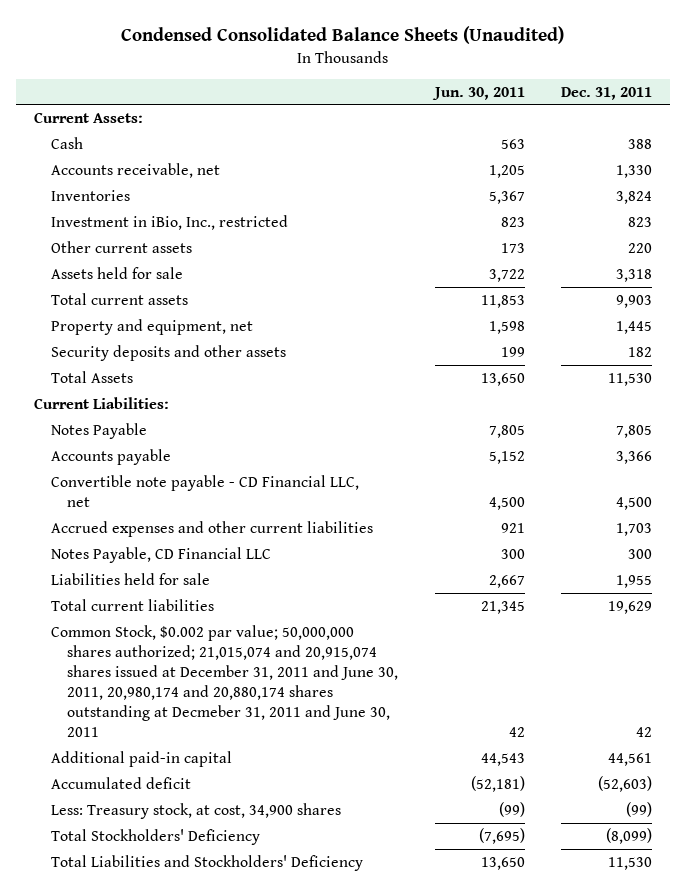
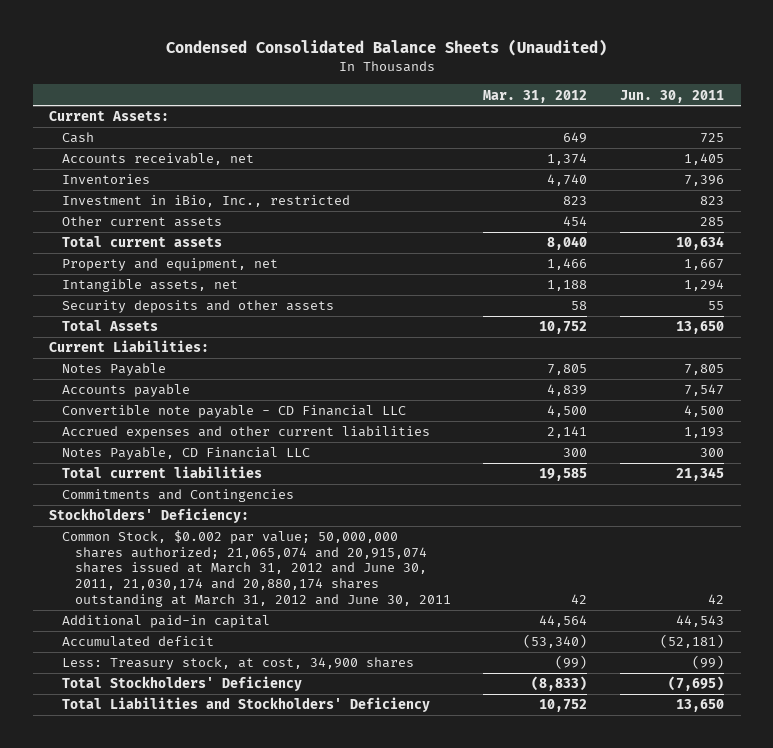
- | Jun. 30, 2011 | Dec. 31, 2011
+ | Mar. 31, 2012 | Jun. 30, 2011
- Cash | 563 | 388
- Accounts receivable, net | 1,205 | 1,330
- Inventories | 5,367 | 3,824
+ Cash | 649 | 725
+ Accounts receivable, net | 1,374 | 1,405
+ Inventories | 4,740 | 7,396
- Other current assets | 173 | 220
- Assets held for sale | 3,722 | 3,318
- Total current assets | 11,853 | 9,903
- Property and equipment, net | 1,598 | 1,445
- Security deposits and other assets | 199 | 182
+ Other current assets | 454 | 285
+ Total current assets | 8,040 | 10,634
+ Property and equipment, net | 1,466 | 1,667
+ Intangible assets, net | 1,188 | 1,294
+ Security deposits and other assets | 58 | 55
- Accounts payable | 5,152 | 3,366
- Convertible note payable - CD Financial LLC, net | 4,500 | 4,500
- Accrued expenses and other current liabilities | 921 | 1,703
+ Accounts payable | 4,839 | 7,547
+ Convertible note payable - CD Financial LLC | 4,500 | 4,500
+ Accrued expenses and other current liabilities | 2,141 | 1,193
- Liabilities held for sale | 2,667 | 1,955
- Common Stock, $0.002 par value; 50,000,000 shares authorized; 21,015,074 and 20,915,074 shares issued at December 31, 2011 and June 30, 2011, 20,980,174 and 20,880,174 shares outstanding at Decmeber 31, 2011 and June 30, 2011 | 42 | 42
+ Commitments and Contingencies
+ Stockholders' Deficiency:
+ Common Stock, $0.002 par value; 50,000,000 shares authorized; 21,065,074 and 20,915,074 shares issued at March 31, 2012 and June 30, 2011, 21,030,174 and 20,880,174 shares outstanding at March 31, 2012 and June 30, 2011 | 42 | 42

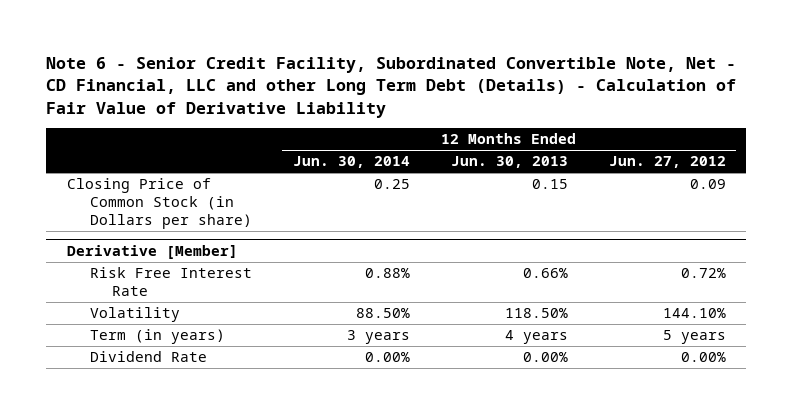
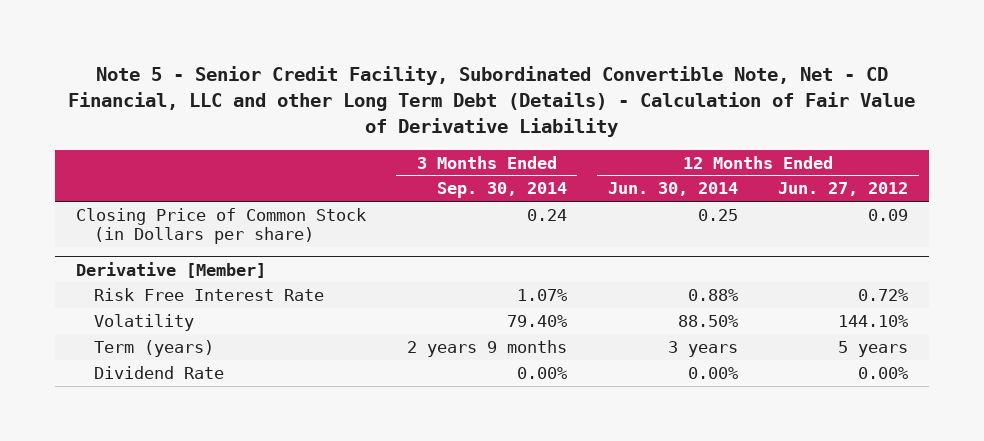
- Note 6 - Senior Credit Facility, Subordinated Convertible Note, Net - CD Financial, LLC and other Long Term Debt (Details) - Calculation of Fair Value of Derivative Liability
+ Note 5 - Senior Credit Facility, Subordinated Convertible Note, Net - CD Financial, LLC and other Long Term Debt (Details) - Calculation of Fair Value of Derivative Liability
- | 12 Months Ended Jun. 30, 2014 | 12 Months Ended Jun. 30, 2013 | 12 Months Ended Jun. 27, 2012
+ | 3 Months Ended Sep. 30, 2014 | 12 Months Ended Jun. 30, 2014 | 12 Months Ended Jun. 27, 2012
@ Derivative [Member]
- Term (in years) | 3 years | 4 years | 5 years
+ Term (years) | 2 years 9 months | 3 years | 5 years

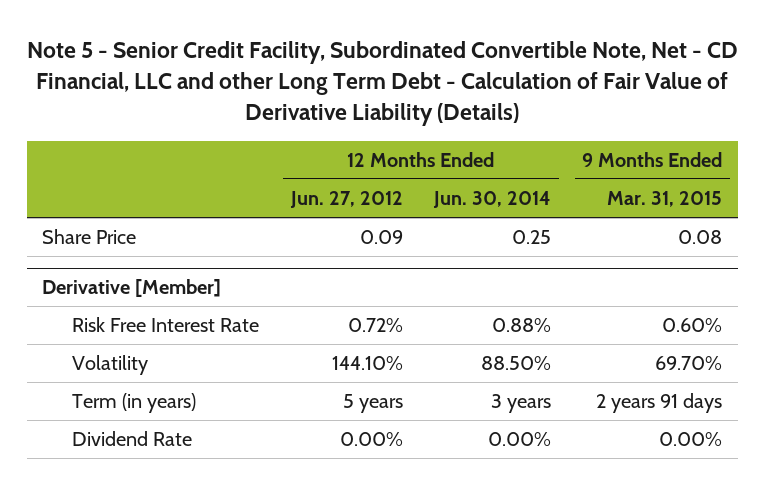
- Note 5 - Senior Credit Facility, Subordinated Convertible Note, Net - CD Financial, LLC and other Long Term Debt (Details) - Calculation of Fair Value of Derivative Liability
+ Note 5 - Senior Credit Facility, Subordinated Convertible Note, Net - CD Financial, LLC and other Long Term Debt - Calculation of Fair Value of Derivative Liability (Details)
- | 3 Months Ended Sep. 30, 2014 | 12 Months Ended Jun. 30, 2014 | 12 Months Ended Jun. 27, 2012
+ | 12 Months Ended Jun. 27, 2012 | 12 Months Ended Jun. 30, 2014 | 9 Months Ended Mar. 31, 2015
- Closing Price of Common Stock (in Dollars per share) | 0.24 | 0.25 | 0.09
+ Share Price | 0.09 | 0.25 | 0.08
@ Derivative [Member]
- Term (years) | 2 years 9 months | 3 years | 5 years
+ Term (in years) | 5 years | 3 years | 2 years 91 days

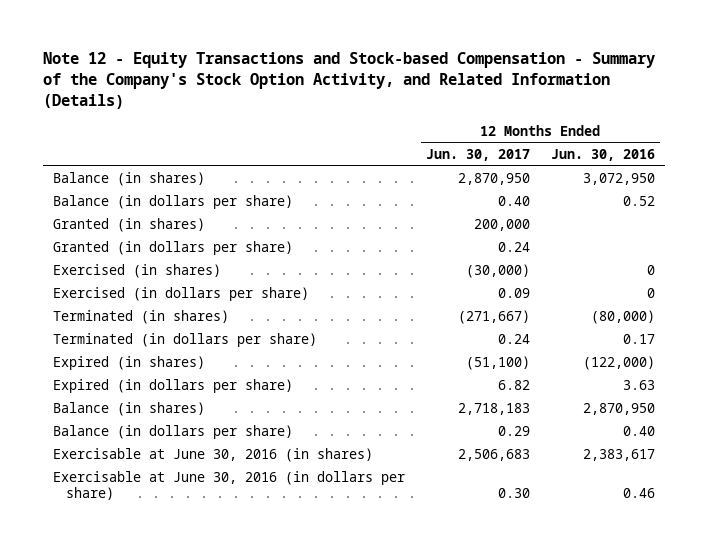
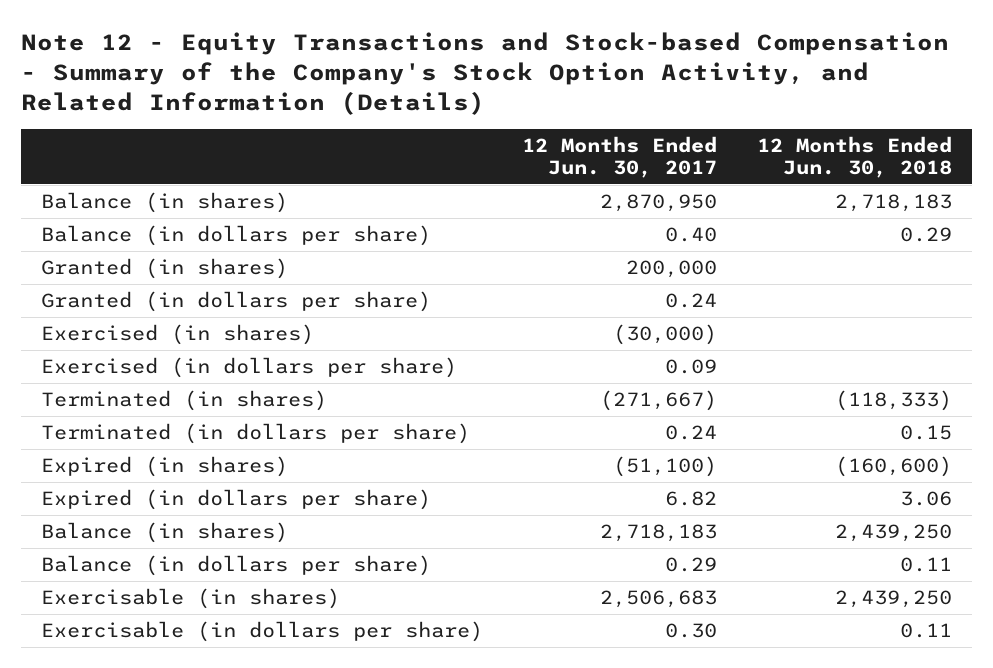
- | 12 Months Ended Jun. 30, 2017 | 12 Months Ended Jun. 30, 2016
+ | 12 Months Ended Jun. 30, 2017 | 12 Months Ended Jun. 30, 2018
- Exercisable at June 30, 2016 (in shares) | 2,506,683 | 2,383,617
- Exercisable at June 30, 2016 (in dollars per share) | 0.30 | 0.46
+ Exercisable (in shares) | 2,506,683 | 2,439,250
+ Exercisable (in dollars per share) | 0.30 | 0.11

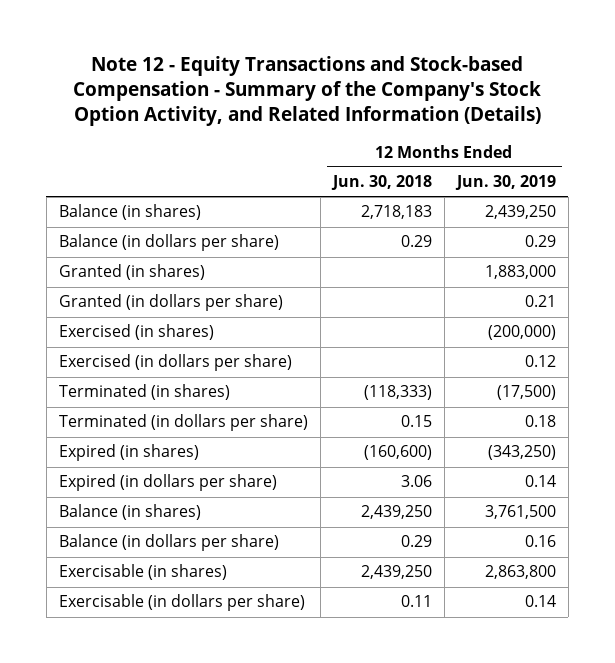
- | 12 Months Ended Jun. 30, 2017 | 12 Months Ended Jun. 30, 2018
+ | 12 Months Ended Jun. 30, 2018 | 12 Months Ended Jun. 30, 2019
- Balance (in dollars per share) | 0.29 | 0.11
+ Balance (in dollars per share) | 0.29 | 0.16

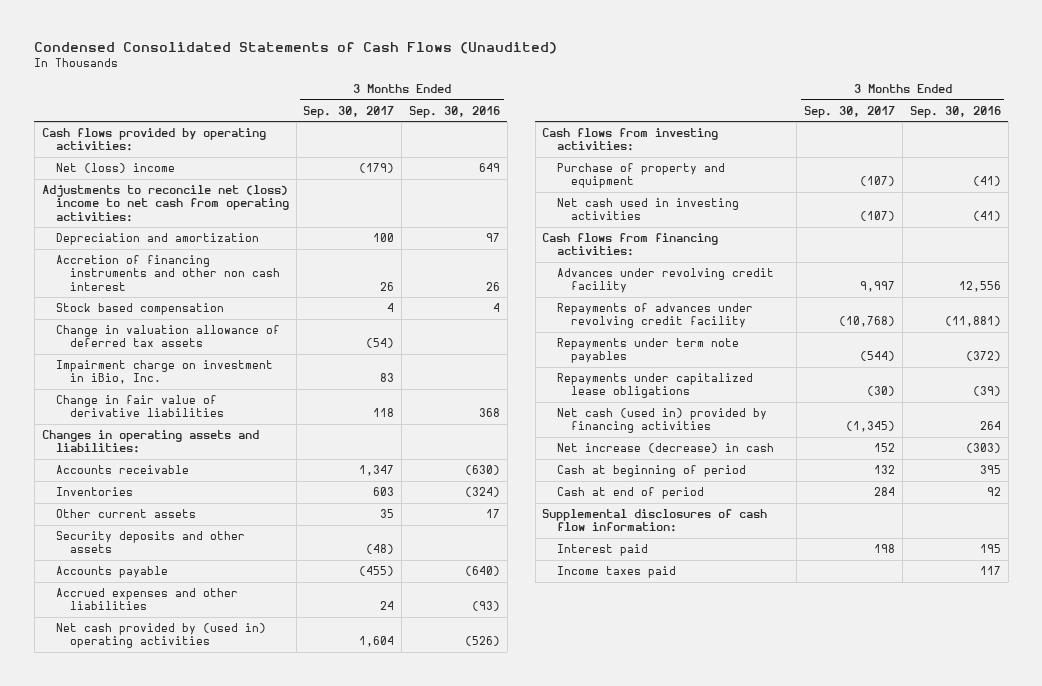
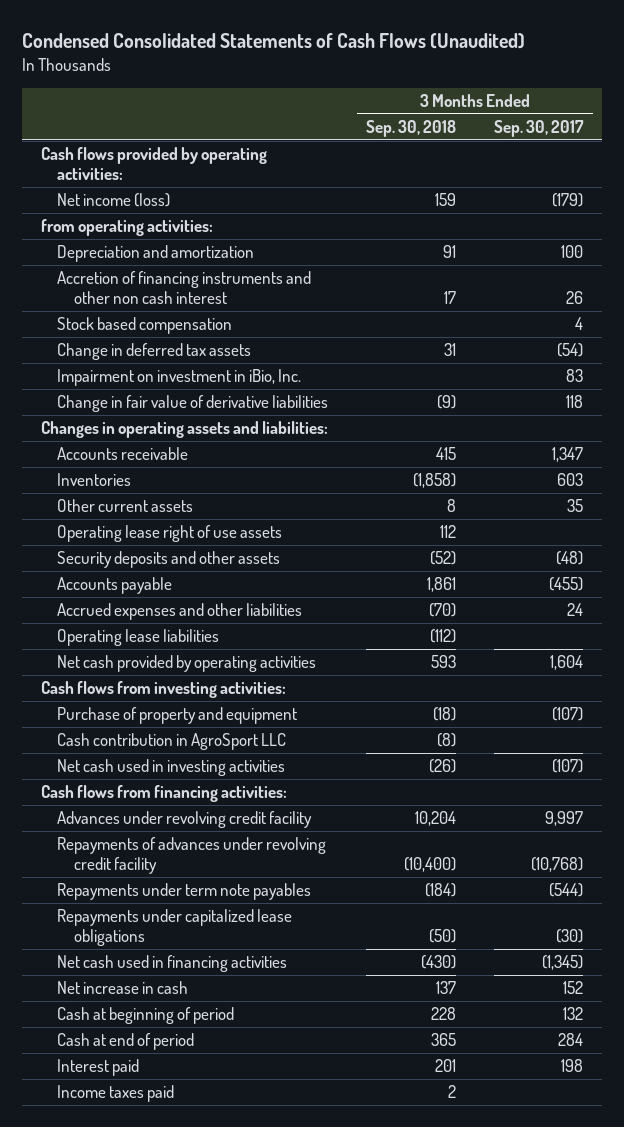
- | 3 Months Ended Sep. 30, 2017 | 3 Months Ended Sep. 30, 2016
+ | 3 Months Ended Sep. 30, 2018 | 3 Months Ended Sep. 30, 2017
- Net (loss) income | (179) | 649
- Adjustments to reconcile net (loss) income to net cash from operating activities:
+ Net income (loss) | 159 | (179)
+ from operating activities:
- Change in valuation allowance of deferred tax assets | (54) |
- Impairment charge on investment in iBio, Inc. | 83 |
+ Change in deferred tax assets | 31 | (54)
+ Impairment on investment in iBio, Inc. | | 83
+ Operating lease right of use assets | 112 |
- Net cash provided by (used in) operating activities | 1,604 | (526)
+ Operating lease liabilities | (112) |
+ Net cash provided by operating activities | 593 | 1,604
+ Cash contribution in AgroSport LLC | (8) |
- Net cash (used in) provided by financing activities | (1,345) | 264
- Net increase (decrease) in cash | 152 | (303)
+ Net cash used in financing activities | (430) | (1,345)
+ Net increase in cash | 137 | 152
- Supplemental disclosures of cash flow information:

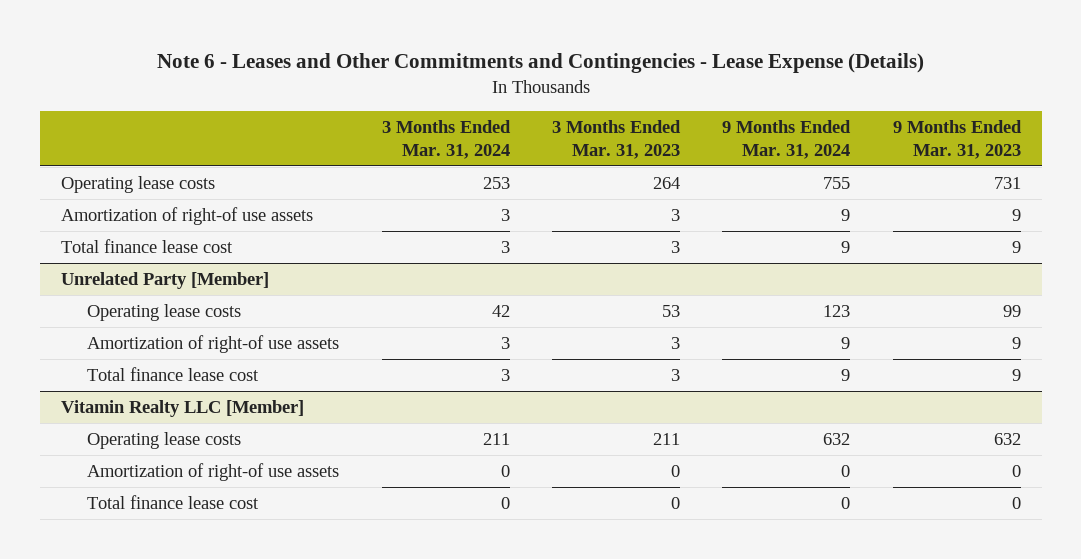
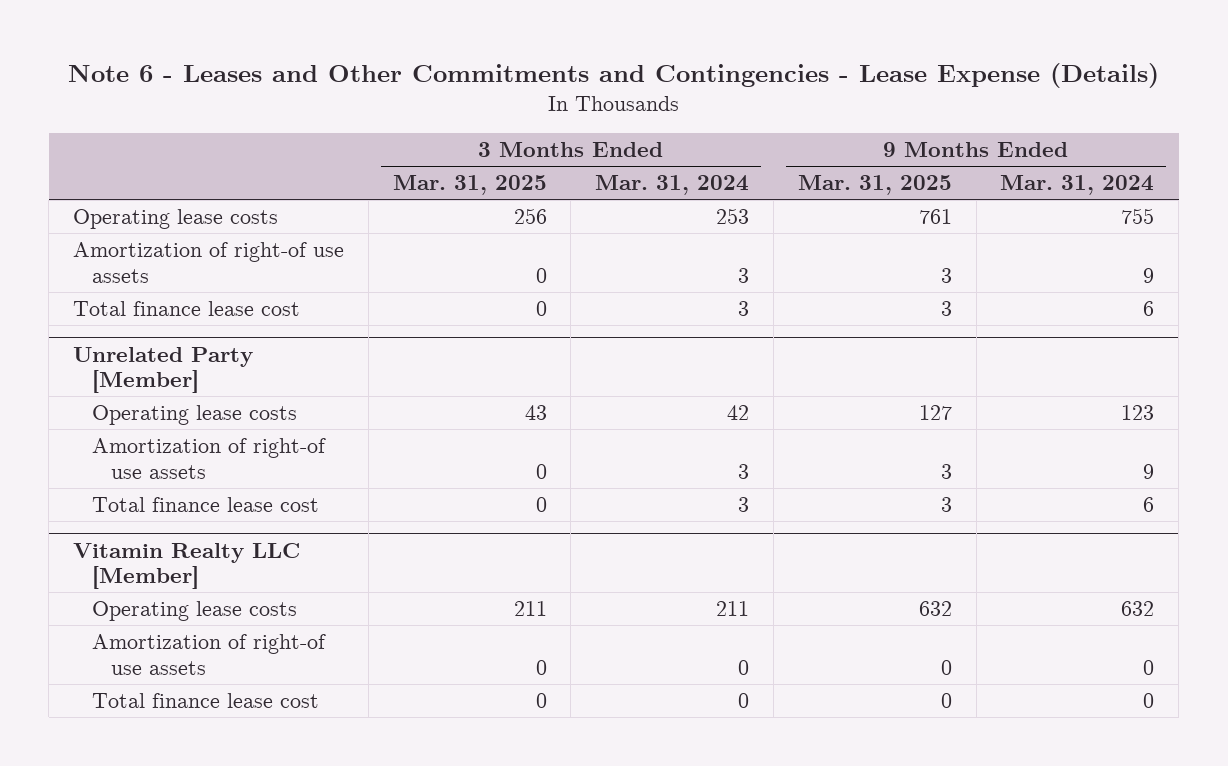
- | 3 Months Ended Mar. 31, 2024 | 3 Months Ended Mar. 31, 2023 | 9 Months Ended Mar. 31, 2024 | 9 Months Ended Mar. 31, 2023
+ | 3 Months Ended Mar. 31, 2025 | 3 Months Ended Mar. 31, 2024 | 9 Months Ended Mar. 31, 2025 | 9 Months Ended Mar. 31, 2024
- Total finance lease cost | 3 | 3 | 9 | 9
+ Total finance lease cost | 0 | 3 | 3 | 6
@ Unrelated Party [Member]
- Total finance lease cost | 3 | 3 | 9 | 9
+ Total finance lease cost | 0 | 3 | 3 | 6

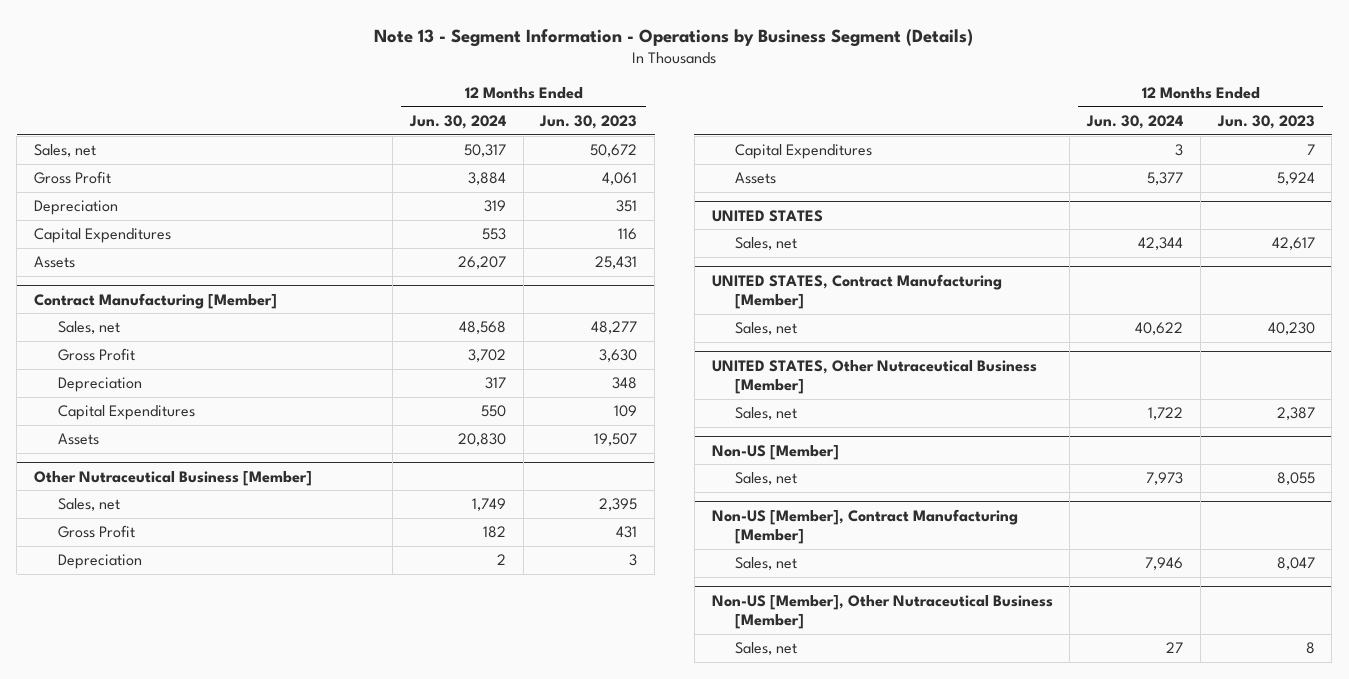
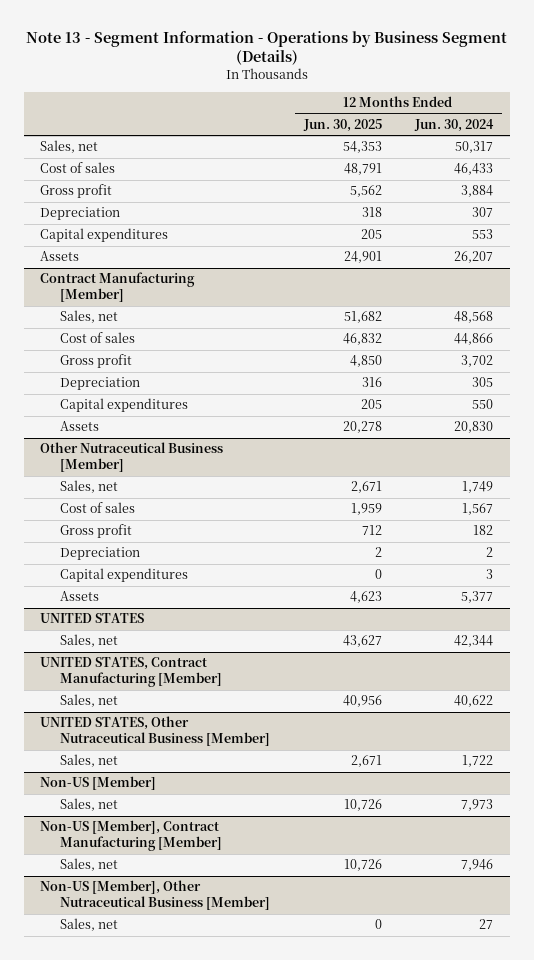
- | 12 Months Ended Jun. 30, 2024 | 12 Months Ended Jun. 30, 2023
+ | 12 Months Ended Jun. 30, 2025 | 12 Months Ended Jun. 30, 2024
- Gross Profit | 3,884 | 4,061
- Depreciation | 319 | 351
- Capital Expenditures | 553 | 116
+ Cost of sales | 48,791 | 46,433
+ Gross profit | 5,562 | 3,884
+ Depreciation | 318 | 307
+ Capital expenditures | 205 | 553
@ Contract Manufacturing [Member]
- Gross Profit | 3,702 | 3,630
- Depreciation | 317 | 348
- Capital Expenditures | 550 | 109
+ Cost of sales | 46,832 | 44,866
+ Gross profit | 4,850 | 3,702
+ Depreciation | 316 | 305
+ Capital expenditures | 205 | 550
@ Other Nutraceutical Business [Member]
- Gross Profit | 182 | 431
+ Cost of sales | 1,959 | 1,567
+ Gross profit | 712 | 182
- Capital Expenditures | 3 | 7
+ Capital expenditures | 0 | 3

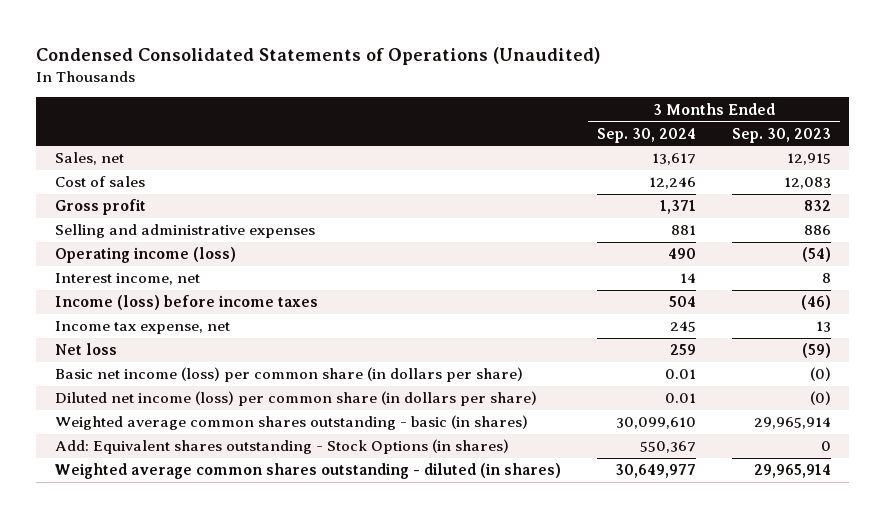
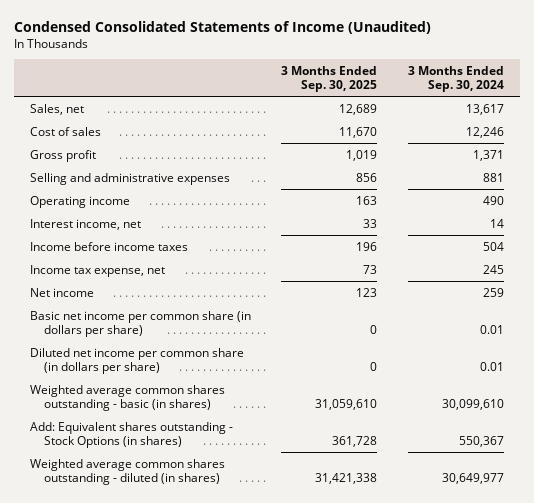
- Condensed Consolidated Statements of Operations (Unaudited)
+ Condensed Consolidated Statements of Income (Unaudited)
- | 3 Months Ended Sep. 30, 2024 | 3 Months Ended Sep. 30, 2023
+ | 3 Months Ended Sep. 30, 2025 | 3 Months Ended Sep. 30, 2024
- Operating income (loss) | 490 | (54)
+ Operating income | 163 | 490
- Income (loss) before income taxes | 504 | (46)
+ Income before income taxes | 196 | 504
- Net loss | 259 | (59)
- Basic net income (loss) per common share (in dollars per share) | 0.01 | (0)
- Diluted net income (loss) per common share (in dollars per share) | 0.01 | (0)
+ Net income | 123 | 259
+ Basic net income per common share (in dollars per share) | 0 | 0.01
+ Diluted net income per common share (in dollars per share) | 0 | 0.01

